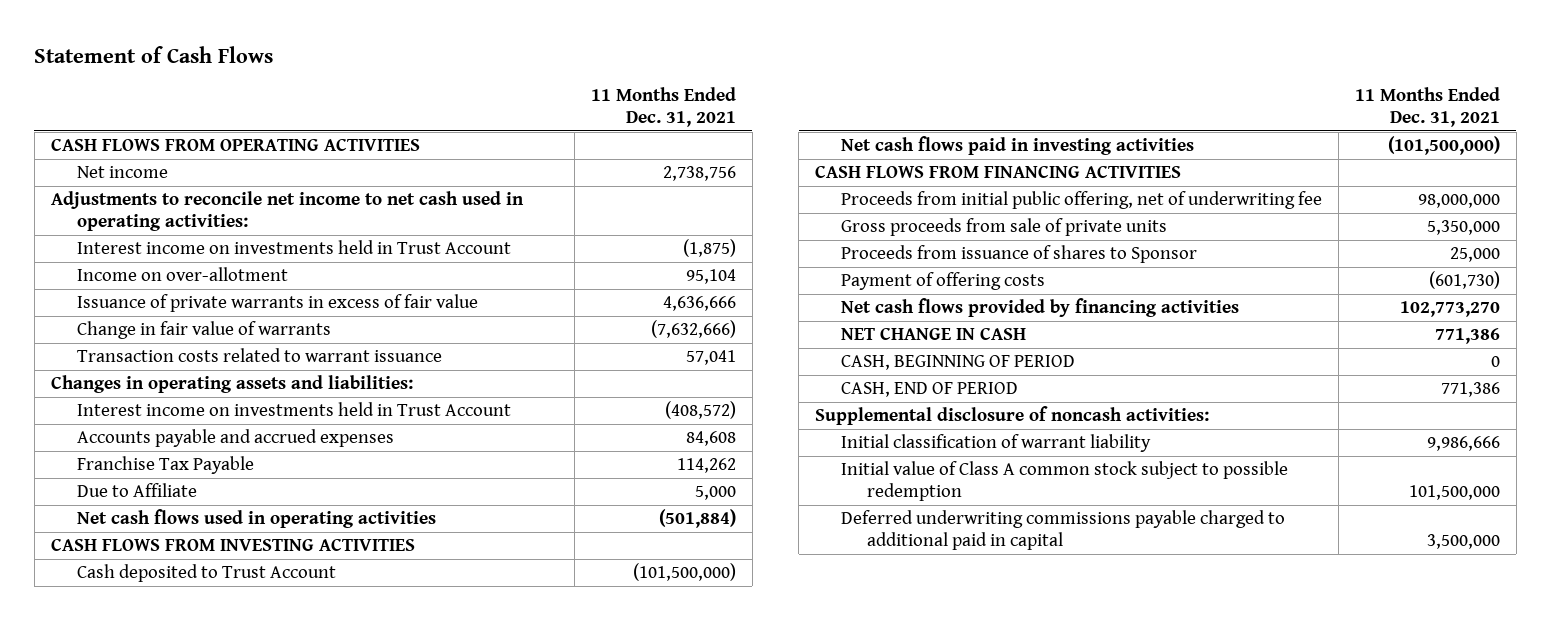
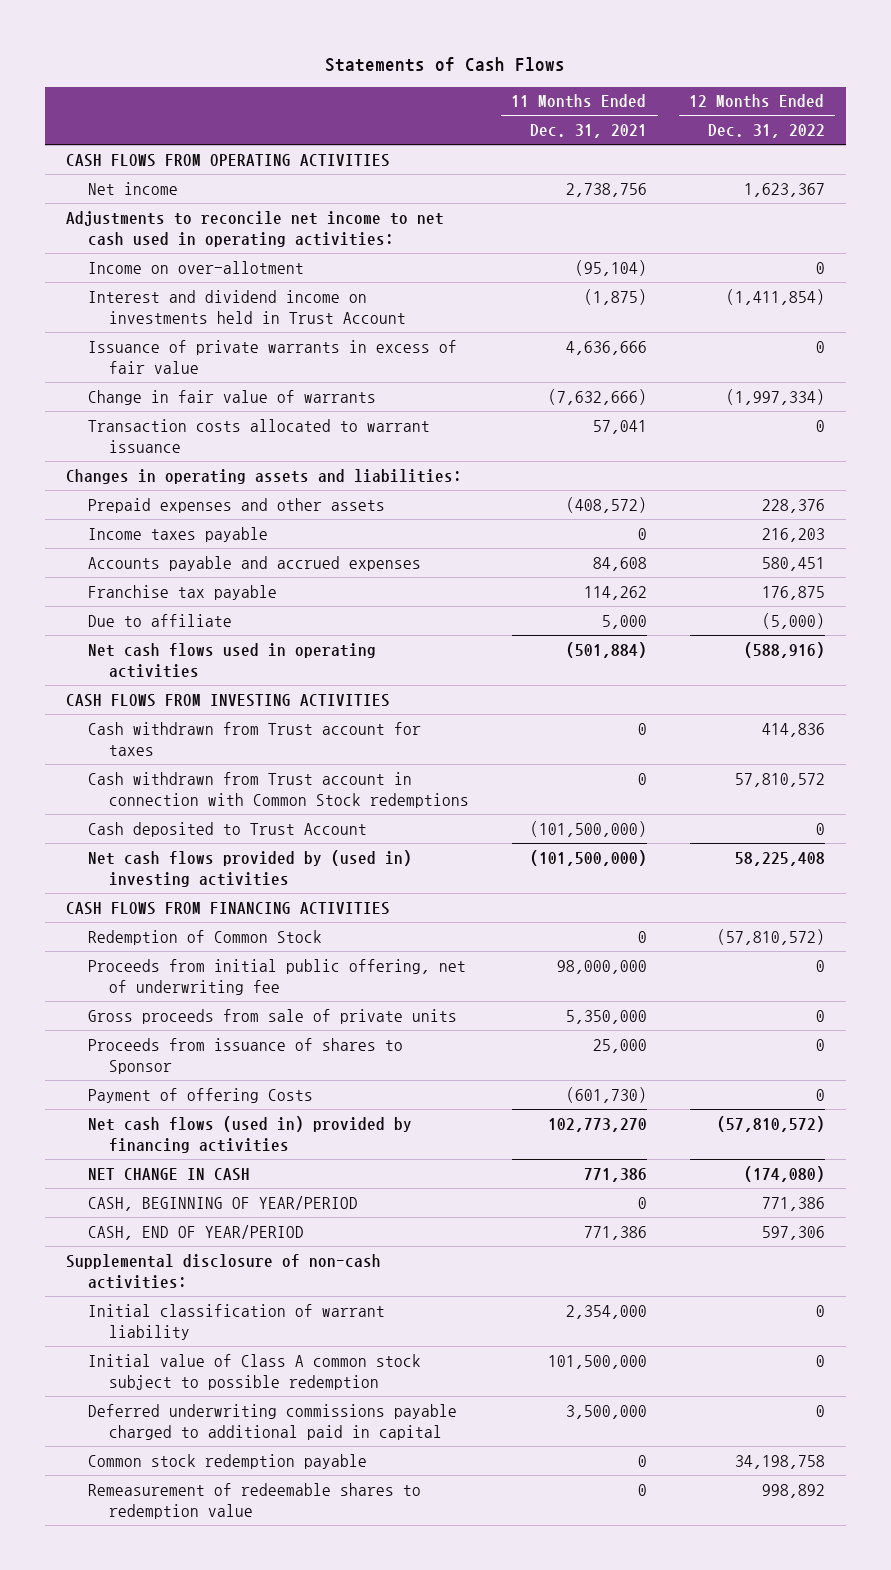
- Statement of Cash Flows
+ Statements of Cash Flows
- | 11 Months Ended Dec. 31, 2021
+ | 11 Months Ended Dec. 31, 2021 | 12 Months Ended Dec. 31, 2022
- Interest income on investments held in Trust Account | (1,875)
- Income on over-allotment | 95,104
+ Income on over-allotment | (95,104) | 0
+ Interest and dividend income on investments held in Trust Account | (1,875) | (1,411,854)
- Transaction costs related to warrant issuance | 57,041
+ Transaction costs allocated to warrant issuance | 57,041 | 0
- Interest income on investments held in Trust Account | (408,572)
+ Prepaid expenses and other assets | (408,572) | 228,376
+ Income taxes payable | 0 | 216,203
- Franchise Tax Payable | 114,262
- Due to Affiliate | 5,000
+ Franchise tax payable | 114,262 | 176,875
+ Due to affiliate | 5,000 | (5,000)
+ Cash withdrawn from Trust account for taxes | 0 | 414,836
+ Cash withdrawn from Trust account in connection with Common Stock redemptions | 0 | 57,810,572
- Net cash flows paid in investing activities | (101,500,000)
+ Net cash flows provided by (used in) investing activities | (101,500,000) | 58,225,408
+ Redemption of Common Stock | 0 | (57,810,572)
- Payment of offering costs | (601,730)
- Net cash flows provided by financing activities | 102,773,270
+ Payment of offering Costs | (601,730) | 0
+ Net cash flows (used in) provided by financing activities | 102,773,270 | (57,810,572)
- CASH, BEGINNING OF PERIOD | 0
- CASH, END OF PERIOD | 771,386
- Supplemental disclosure of noncash activities:
- Initial classification of warrant liability | 9,986,666
+ CASH, BEGINNING OF YEAR/PERIOD | 0 | 771,386
+ CASH, END OF YEAR/PERIOD | 771,386 | 597,306
+ Supplemental disclosure of non-cash activities:
+ Initial classification of warrant liability | 2,354,000 | 0
+ Common stock redemption payable | 0 | 34,198,758
+ Remeasurement of redeemable shares to redemption value | 0 | 998,892

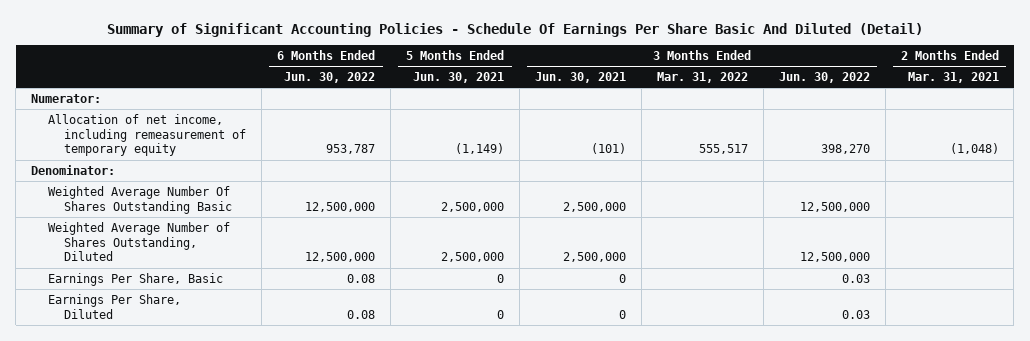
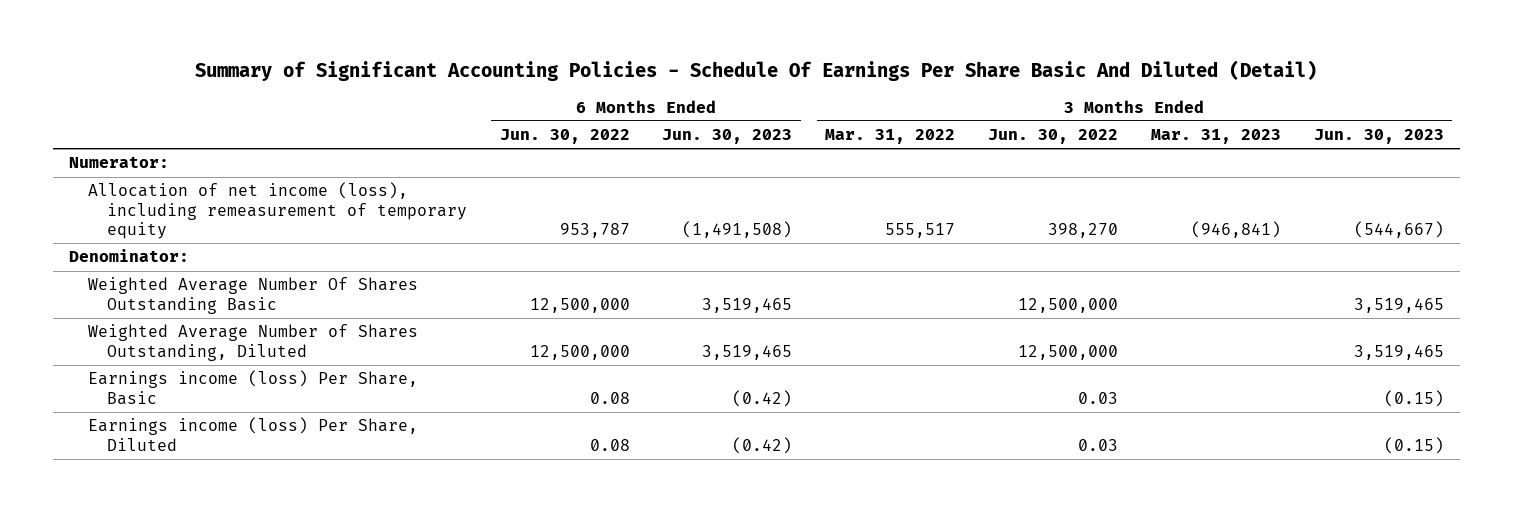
- | 6 Months Ended Jun. 30, 2022 | 5 Months Ended Jun. 30, 2021 | 3 Months Ended Jun. 30, 2021 | 3 Months Ended Mar. 31, 2022 | 3 Months Ended Jun. 30, 2022 | 2 Months Ended Mar. 31, 2021
+ | 6 Months Ended Jun. 30, 2022 | 6 Months Ended Jun. 30, 2023 | 3 Months Ended Mar. 31, 2022 | 3 Months Ended Jun. 30, 2022 | 3 Months Ended Mar. 31, 2023 | 3 Months Ended Jun. 30, 2023
- Allocation of net income, including remeasurement of temporary equity | 953,787 | (1,149) | (101) | 555,517 | 398,270 | (1,048)
+ Allocation of net income (loss), including remeasurement of temporary equity | 953,787 | (1,491,508) | 555,517 | 398,270 | (946,841) | (544,667)
- Earnings Per Share, Basic | 0.08 | 0 | 0 | | 0.03 |
- Earnings Per Share, Diluted | 0.08 | 0 | 0 | | 0.03 |
+ Earnings income (loss) Per Share, Basic | 0.08 | (0.42) | | 0.03 | | (0.15)
+ Earnings income (loss) Per Share, Diluted | 0.08 | (0.42) | | 0.03 | | (0.15)

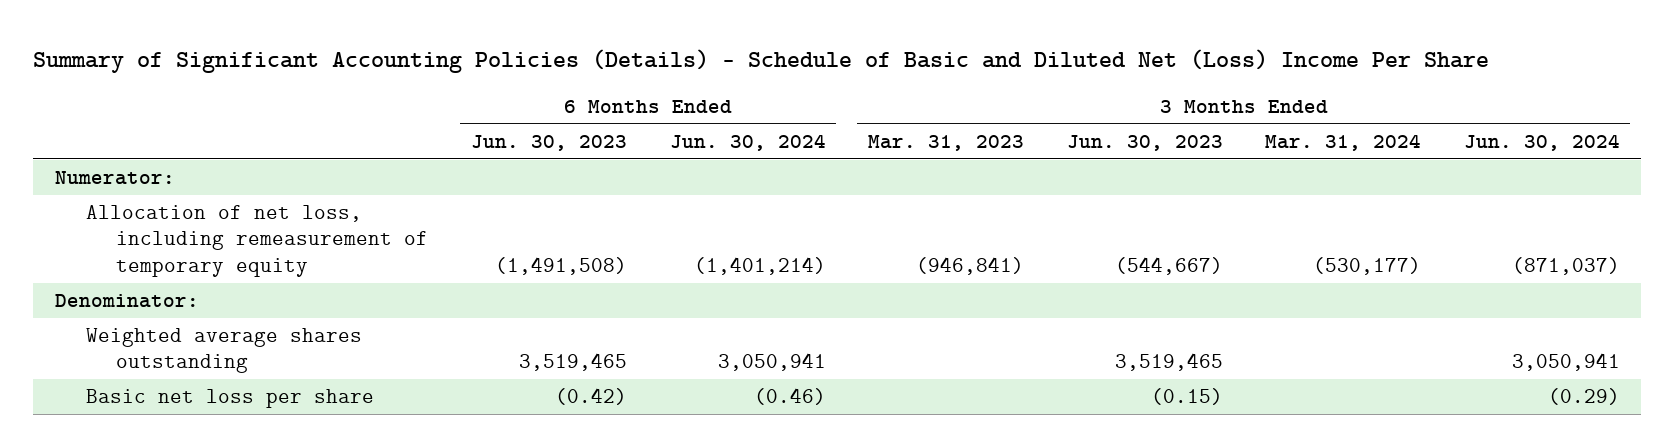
- Summary of Significant Accounting Policies - Schedule Of Earnings Per Share Basic And Diluted (Detail)
+ Summary of Significant Accounting Policies (Details) - Schedule of Basic and Diluted Net (Loss) Income Per Share
- | 6 Months Ended Jun. 30, 2022 | 6 Months Ended Jun. 30, 2023 | 3 Months Ended Mar. 31, 2022 | 3 Months Ended Jun. 30, 2022 | 3 Months Ended Mar. 31, 2023 | 3 Months Ended Jun. 30, 2023
+ | 6 Months Ended Jun. 30, 2023 | 6 Months Ended Jun. 30, 2024 | 3 Months Ended Mar. 31, 2023 | 3 Months Ended Jun. 30, 2023 | 3 Months Ended Mar. 31, 2024 | 3 Months Ended Jun. 30, 2024
- Allocation of net income (loss), including remeasurement of temporary equity | 953,787 | (1,491,508) | 555,517 | 398,270 | (946,841) | (544,667)
+ Allocation of net loss, including remeasurement of temporary equity | (1,491,508) | (1,401,214) | (946,841) | (544,667) | (530,177) | (871,037)
- Weighted Average Number Of Shares Outstanding Basic | 12,500,000 | 3,519,465 | | 12,500,000 | | 3,519,465
- Weighted Average Number of Shares Outstanding, Diluted | 12,500,000 | 3,519,465 | | 12,500,000 | | 3,519,465
- Earnings income (loss) Per Share, Basic | 0.08 | (0.42) | | 0.03 | | (0.15)
- Earnings income (loss) Per Share, Diluted | 0.08 | (0.42) | | 0.03 | | (0.15)
+ Weighted average shares outstanding | 3,519,465 | 3,050,941 | | 3,519,465 | | 3,050,941
+ Basic net loss per share | (0.42) | (0.46) | | (0.15) | | (0.29)

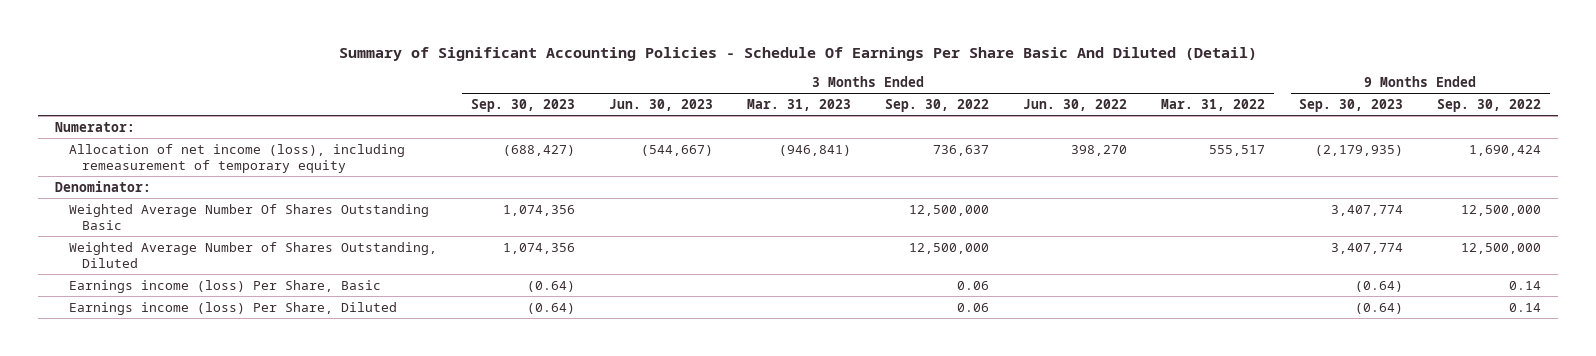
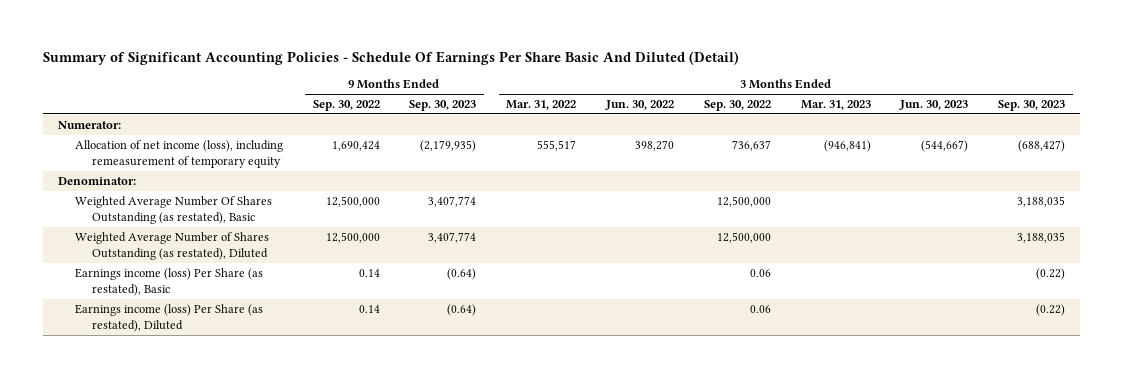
- | 3 Months Ended Sep. 30, 2023 | 3 Months Ended Jun. 30, 2023 | 3 Months Ended Mar. 31, 2023 | 3 Months Ended Sep. 30, 2022 | 3 Months Ended Jun. 30, 2022 | 3 Months Ended Mar. 31, 2022 | 9 Months Ended Sep. 30, 2023 | 9 Months Ended Sep. 30, 2022
+ | 9 Months Ended Sep. 30, 2022 | 9 Months Ended Sep. 30, 2023 | 3 Months Ended Mar. 31, 2022 | 3 Months Ended Jun. 30, 2022 | 3 Months Ended Sep. 30, 2022 | 3 Months Ended Mar. 31, 2023 | 3 Months Ended Jun. 30, 2023 | 3 Months Ended Sep. 30, 2023
- Weighted Average Number Of Shares Outstanding Basic | 1,074,356 | | | 12,500,000 | | | 3,407,774 | 12,500,000
- Weighted Average Number of Shares Outstanding, Diluted | 1,074,356 | | | 12,500,000 | | | 3,407,774 | 12,500,000
- Earnings income (loss) Per Share, Basic | (0.64) | | | 0.06 | | | (0.64) | 0.14
- Earnings income (loss) Per Share, Diluted | (0.64) | | | 0.06 | | | (0.64) | 0.14
+ Weighted Average Number Of Shares Outstanding (as restated), Basic | 12,500,000 | 3,407,774 | | | 12,500,000 | | | 3,188,035
+ Weighted Average Number of Shares Outstanding (as restated), Diluted | 12,500,000 | 3,407,774 | | | 12,500,000 | | | 3,188,035
+ Earnings income (loss) Per Share (as restated), Basic | 0.14 | (0.64) | | | 0.06 | | | (0.22)
+ Earnings income (loss) Per Share (as restated), Diluted | 0.14 | (0.64) | | | 0.06 | | | (0.22)

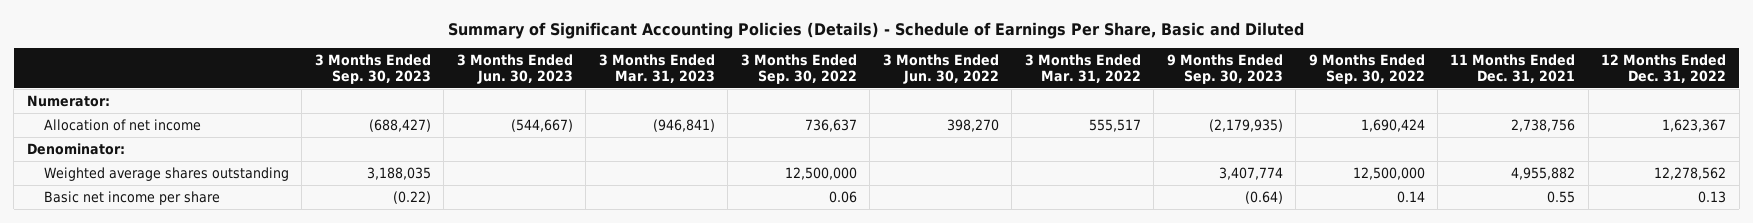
- Summary of Significant Accounting Policies - Schedule Of Earnings Per Share Basic And Diluted (Detail)
+ Summary of Significant Accounting Policies (Details) - Schedule of Earnings Per Share, Basic and Diluted
- | 9 Months Ended Sep. 30, 2022 | 9 Months Ended Sep. 30, 2023 | 3 Months Ended Mar. 31, 2022 | 3 Months Ended Jun. 30, 2022 | 3 Months Ended Sep. 30, 2022 | 3 Months Ended Mar. 31, 2023 | 3 Months Ended Jun. 30, 2023 | 3 Months Ended Sep. 30, 2023
+ | 3 Months Ended Sep. 30, 2023 | 3 Months Ended Jun. 30, 2023 | 3 Months Ended Mar. 31, 2023 | 3 Months Ended Sep. 30, 2022 | 3 Months Ended Jun. 30, 2022 | 3 Months Ended Mar. 31, 2022 | 9 Months Ended Sep. 30, 2023 | 9 Months Ended Sep. 30, 2022 | 11 Months Ended Dec. 31, 2021 | 12 Months Ended Dec. 31, 2022
- Allocation of net income (loss), including remeasurement of temporary equity | 1,690,424 | (2,179,935) | 555,517 | 398,270 | 736,637 | (946,841) | (544,667) | (688,427)
+ Allocation of net income | (688,427) | (544,667) | (946,841) | 736,637 | 398,270 | 555,517 | (2,179,935) | 1,690,424 | 2,738,756 | 1,623,367
- Weighted Average Number Of Shares Outstanding (as restated), Basic | 12,500,000 | 3,407,774 | | | 12,500,000 | | | 3,188,035
- Weighted Average Number of Shares Outstanding (as restated), Diluted | 12,500,000 | 3,407,774 | | | 12,500,000 | | | 3,188,035
- Earnings income (loss) Per Share (as restated), Basic | 0.14 | (0.64) | | | 0.06 | | | (0.22)
- Earnings income (loss) Per Share (as restated), Diluted | 0.14 | (0.64) | | | 0.06 | | | (0.22)
+ Weighted average shares outstanding | 3,188,035 | | | 12,500,000 | | | 3,407,774 | 12,500,000 | 4,955,882 | 12,278,562
+ Basic net income per share | (0.22) | | | 0.06 | | | (0.64) | 0.14 | 0.55 | 0.13

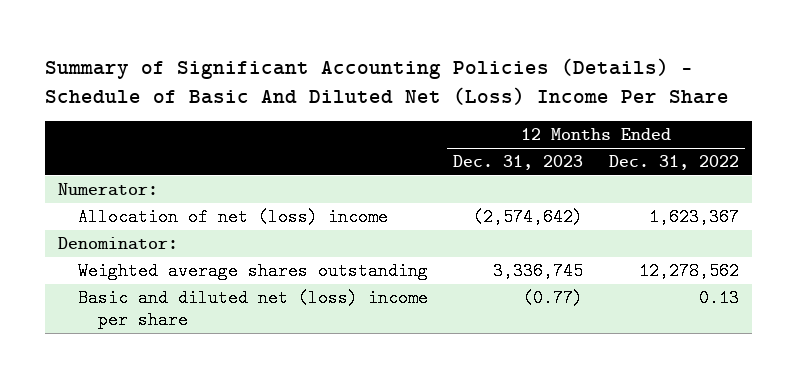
- Summary of Significant Accounting Policies (Details) - Schedule of Earnings Per Share, Basic and Diluted
+ Summary of Significant Accounting Policies (Details) - Schedule of Basic And Diluted Net (Loss) Income Per Share
- | 3 Months Ended Sep. 30, 2023 | 3 Months Ended Jun. 30, 2023 | 3 Months Ended Mar. 31, 2023 | 3 Months Ended Sep. 30, 2022 | 3 Months Ended Jun. 30, 2022 | 3 Months Ended Mar. 31, 2022 | 9 Months Ended Sep. 30, 2023 | 9 Months Ended Sep. 30, 2022 | 11 Months Ended Dec. 31, 2021 | 12 Months Ended Dec. 31, 2022
+ | 12 Months Ended Dec. 31, 2023 | 12 Months Ended Dec. 31, 2022
- Allocation of net income | (688,427) | (544,667) | (946,841) | 736,637 | 398,270 | 555,517 | (2,179,935) | 1,690,424 | 2,738,756 | 1,623,367
+ Allocation of net (loss) income | (2,574,642) | 1,623,367
- Basic net income per share | (0.22) | | | 0.06 | | | (0.64) | 0.14 | 0.55 | 0.13
+ Basic and diluted net (loss) income per share | (0.77) | 0.13

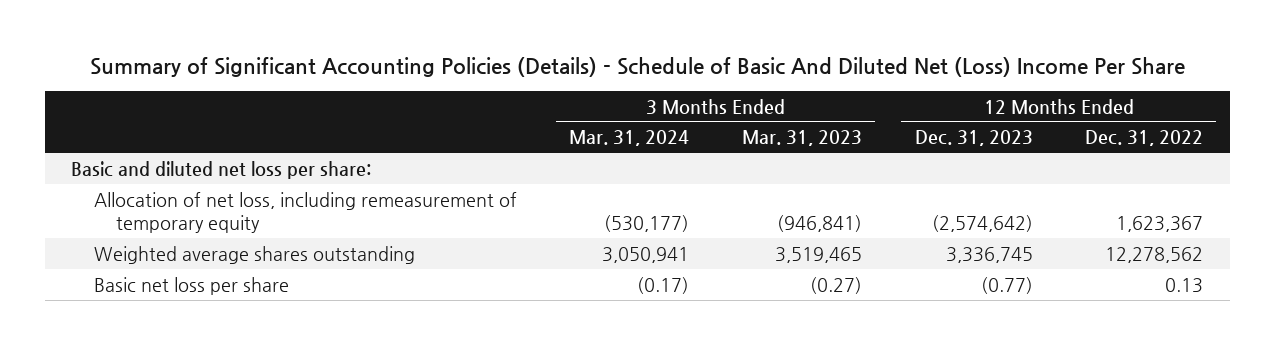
- | 12 Months Ended Dec. 31, 2023 | 12 Months Ended Dec. 31, 2022
+ | 3 Months Ended Mar. 31, 2024 | 3 Months Ended Mar. 31, 2023 | 12 Months Ended Dec. 31, 2023 | 12 Months Ended Dec. 31, 2022
- Numerator:
- Allocation of net (loss) income | (2,574,642) | 1,623,367
- Denominator:
+ Basic and diluted net loss per share:
+ Allocation of net loss, including remeasurement of temporary equity | (530,177) | (946,841) | (2,574,642) | 1,623,367
- Basic and diluted net (loss) income per share | (0.77) | 0.13
+ Basic net loss per share | (0.17) | (0.27) | (0.77) | 0.13

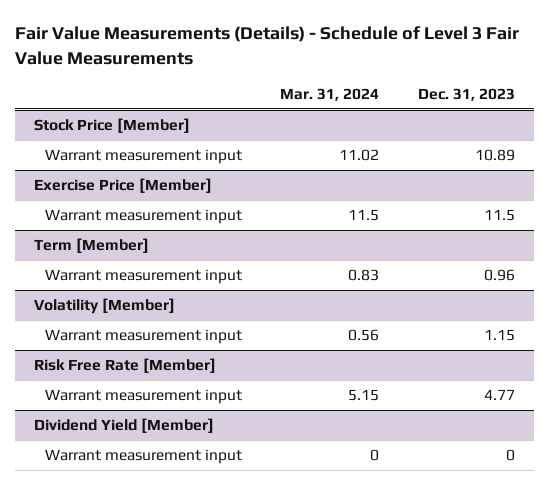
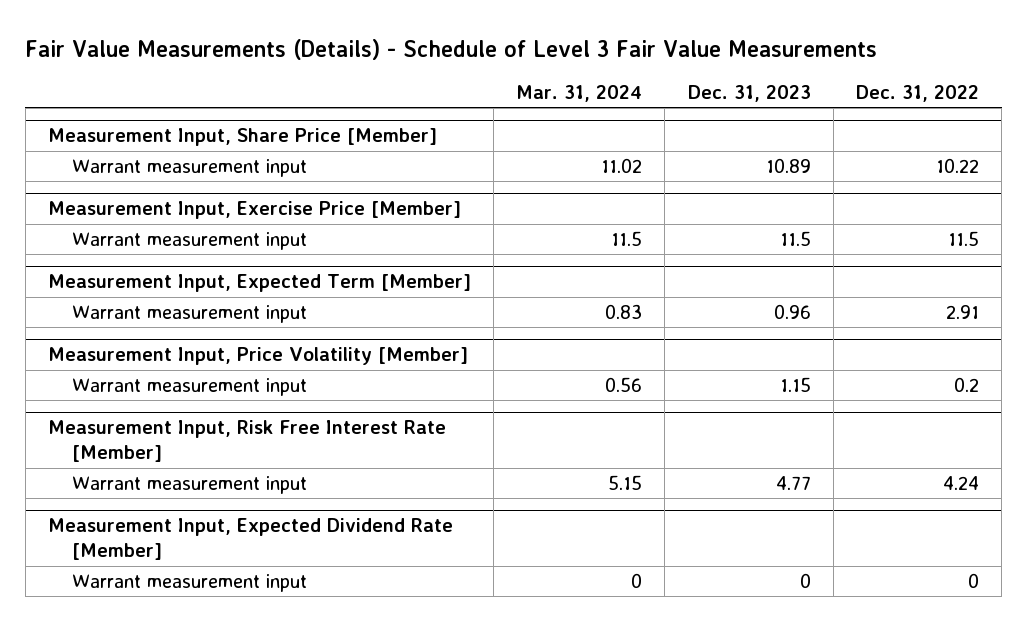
- | Mar. 31, 2024 | Dec. 31, 2023
+ | Mar. 31, 2024 | Dec. 31, 2023 | Dec. 31, 2022
- Stock Price [Member]
+ Measurement Input, Share Price [Member]
- Exercise Price [Member]
+ Measurement Input, Exercise Price [Member]
- Term [Member]
+ Measurement Input, Expected Term [Member]
- Volatility [Member]
+ Measurement Input, Price Volatility [Member]
- Risk Free Rate [Member]
+ Measurement Input, Risk Free Interest Rate [Member]
- Dividend Yield [Member]
+ Measurement Input, Expected Dividend Rate [Member]

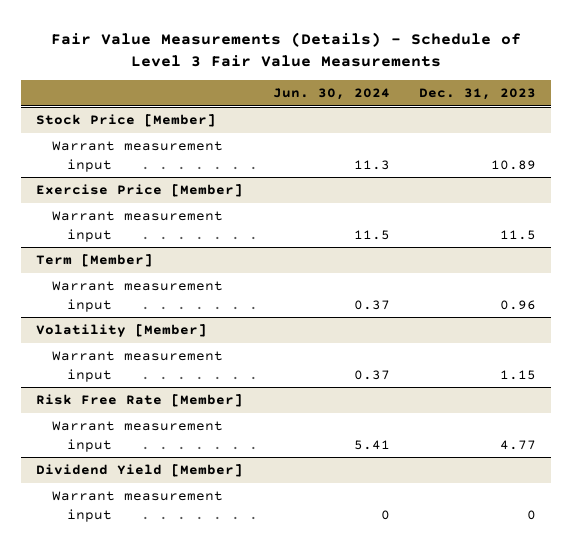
- | Mar. 31, 2024 | Dec. 31, 2023 | Dec. 31, 2022
+ | Jun. 30, 2024 | Dec. 31, 2023
- Measurement Input, Share Price [Member]
+ Stock Price [Member]
- Measurement Input, Exercise Price [Member]
+ Exercise Price [Member]
- Measurement Input, Expected Term [Member]
+ Term [Member]
- Measurement Input, Price Volatility [Member]
+ Volatility [Member]
- Measurement Input, Risk Free Interest Rate [Member]
+ Risk Free Rate [Member]
- Measurement Input, Expected Dividend Rate [Member]
+ Dividend Yield [Member]

